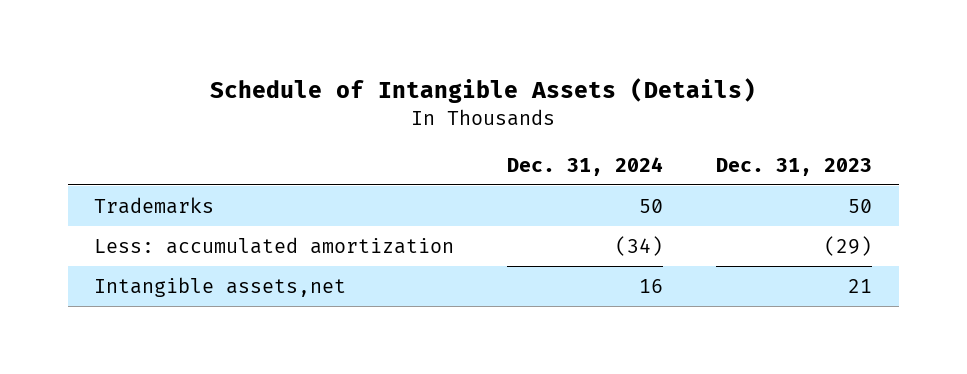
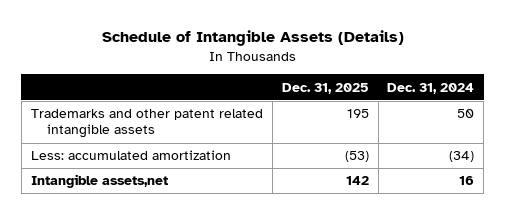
- | Dec. 31, 2024 | Dec. 31, 2023
+ | Dec. 31, 2025 | Dec. 31, 2024
- Trademarks | 50 | 50
+ Trademarks and other patent related intangible assets | 195 | 50

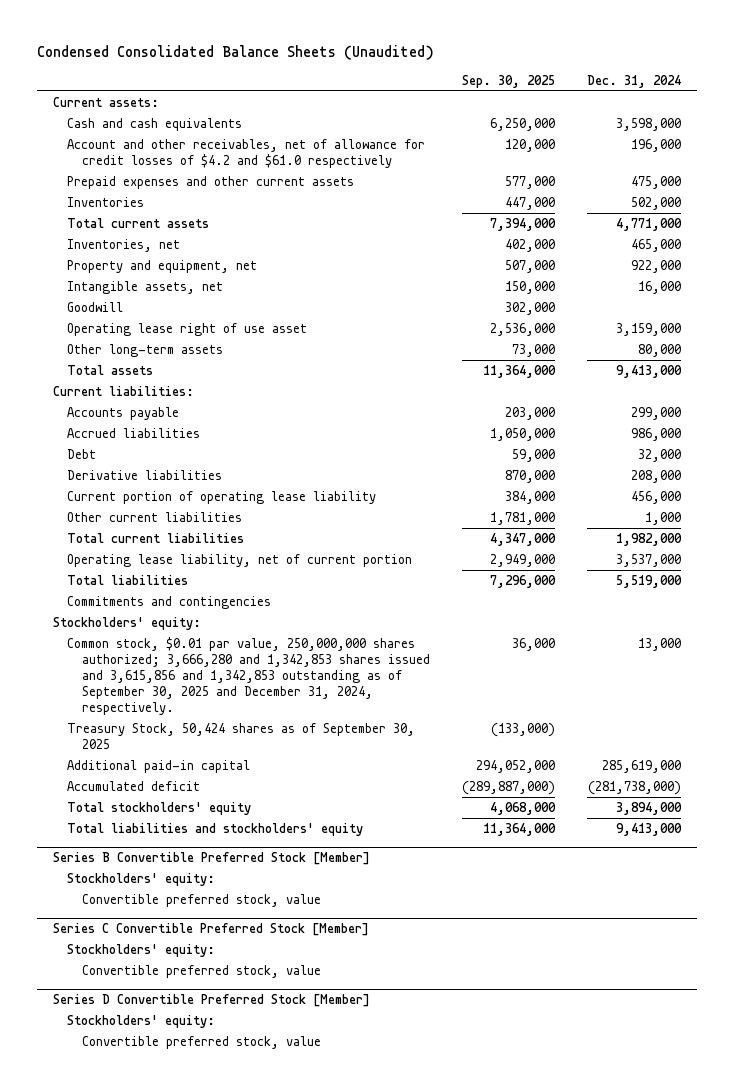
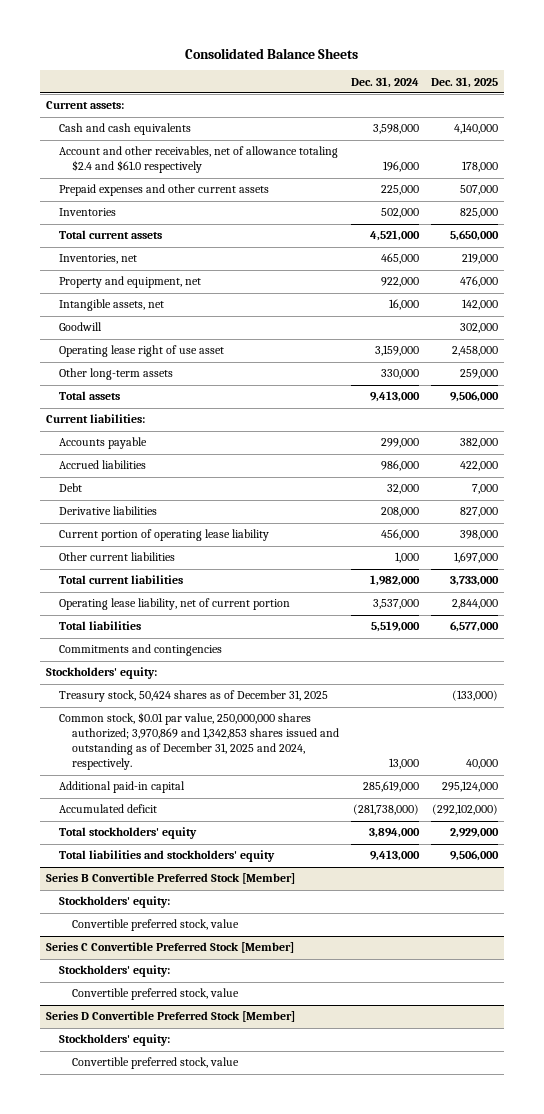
- Condensed Consolidated Balance Sheets (Unaudited)
+ Consolidated Balance Sheets
- | Sep. 30, 2025 | Dec. 31, 2024
+ | Dec. 31, 2024 | Dec. 31, 2025
- Account and other receivables, net of allowance for credit losses of $4.2 and $61.0 respectively | 120,000 | 196,000
- Prepaid expenses and other current assets | 577,000 | 475,000
+ Account and other receivables, net of allowance totaling $2.4 and $61.0 respectively | 196,000 | 178,000
+ Prepaid expenses and other current assets | 225,000 | 507,000
- Total current assets | 7,394,000 | 4,771,000
+ Total current assets | 4,521,000 | 5,650,000
- Other long-term assets | 73,000 | 80,000
+ Other long-term assets | 330,000 | 259,000
- Common stock, $0.01 par value, 250,000,000 shares authorized; 3,666,280 and 1,342,853 shares issued and 3,615,856 and 1,342,853 outstanding as of September 30, 2025 and December 31, 2024, respectively. | 36,000 | 13,000
- Treasury Stock, 50,424 shares as of September 30, 2025 | (133,000) |
+ Treasury stock, 50,424 shares as of December 31, 2025 | | (133,000)
+ Common stock, $0.01 par value, 250,000,000 shares authorized; 3,970,869 and 1,342,853 shares issued and outstanding as of December 31, 2025 and 2024, respectively. | 13,000 | 40,000

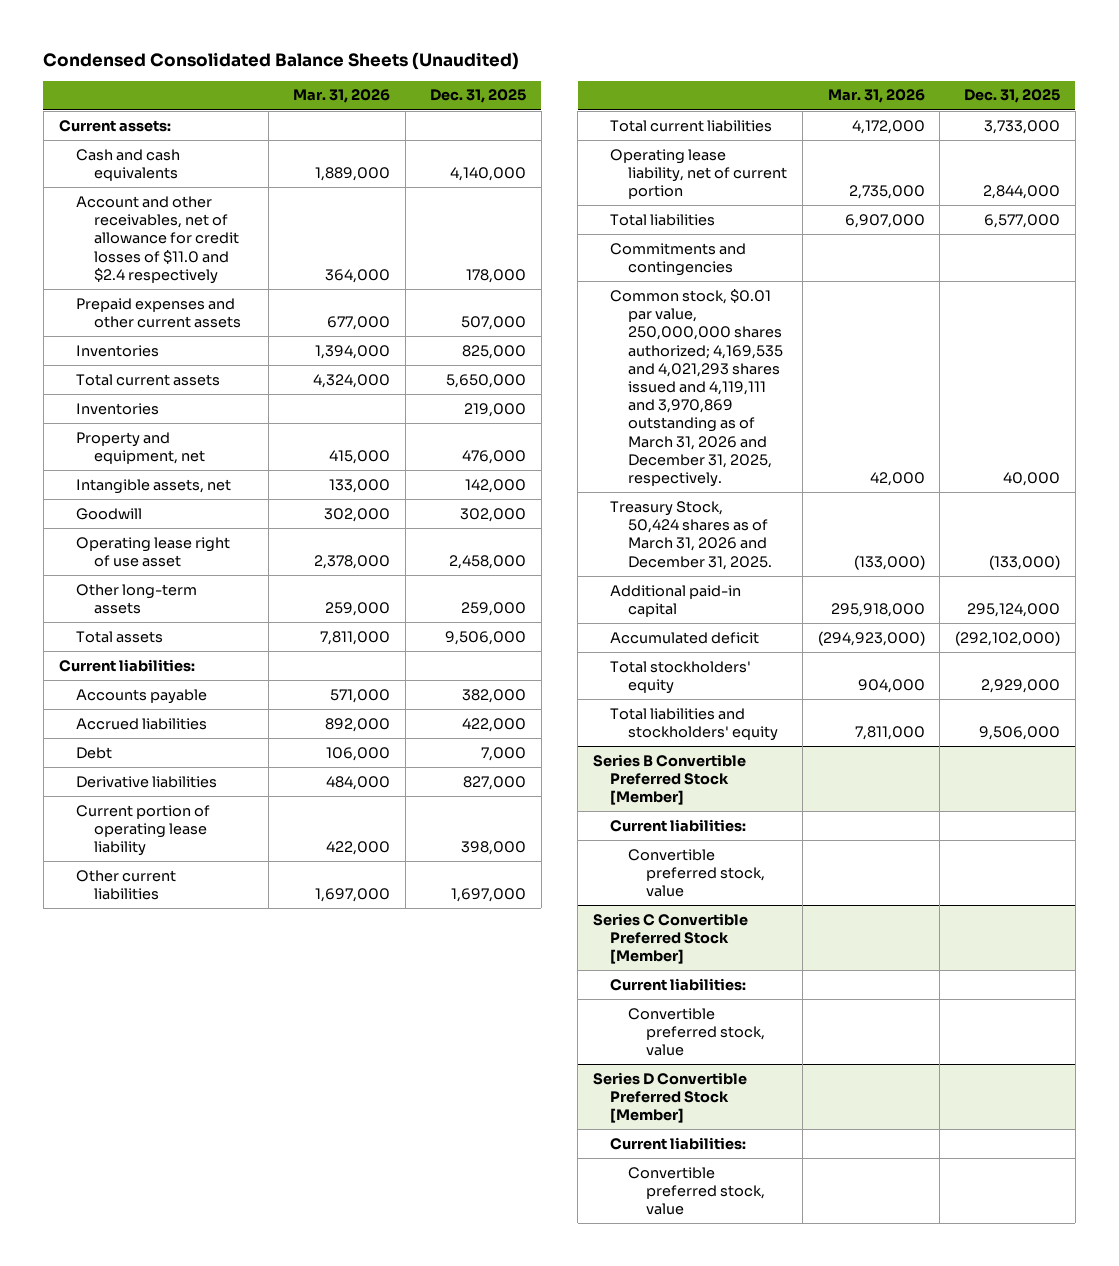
- Consolidated Balance Sheets
+ Condensed Consolidated Balance Sheets (Unaudited)
- | Dec. 31, 2024 | Dec. 31, 2025
+ | Mar. 31, 2026 | Dec. 31, 2025
- Account and other receivables, net of allowance totaling $2.4 and $61.0 respectively | 196,000 | 178,000
+ Account and other receivables, net of allowance for credit losses of $11.0 and $2.4 respectively | 364,000 | 178,000
- Inventories, net | 465,000 | 219,000
+ Inventories | | 219,000
- Stockholders' equity:
- Treasury stock, 50,424 shares as of December 31, 2025 | | (133,000)
- Common stock, $0.01 par value, 250,000,000 shares authorized; 3,970,869 and 1,342,853 shares issued and outstanding as of December 31, 2025 and 2024, respectively. | 13,000 | 40,000
+ Common stock, $0.01 par value, 250,000,000 shares authorized; 4,169,535 and 4,021,293 shares issued and 4,119,111 and 3,970,869 outstanding as of March 31, 2026 and December 31, 2025, respectively. | 42,000 | 40,000
+ Treasury Stock, 50,424 shares as of March 31, 2026 and December 31, 2025. | (133,000) | (133,000)
@ Series B Convertible Preferred Stock [Member]
- Stockholders' equity:
+ Current liabilities:
@ Series C Convertible Preferred Stock [Member]
- Stockholders' equity:
+ Current liabilities:
@ Series D Convertible Preferred Stock [Member]
- Stockholders' equity:
+ Current liabilities:

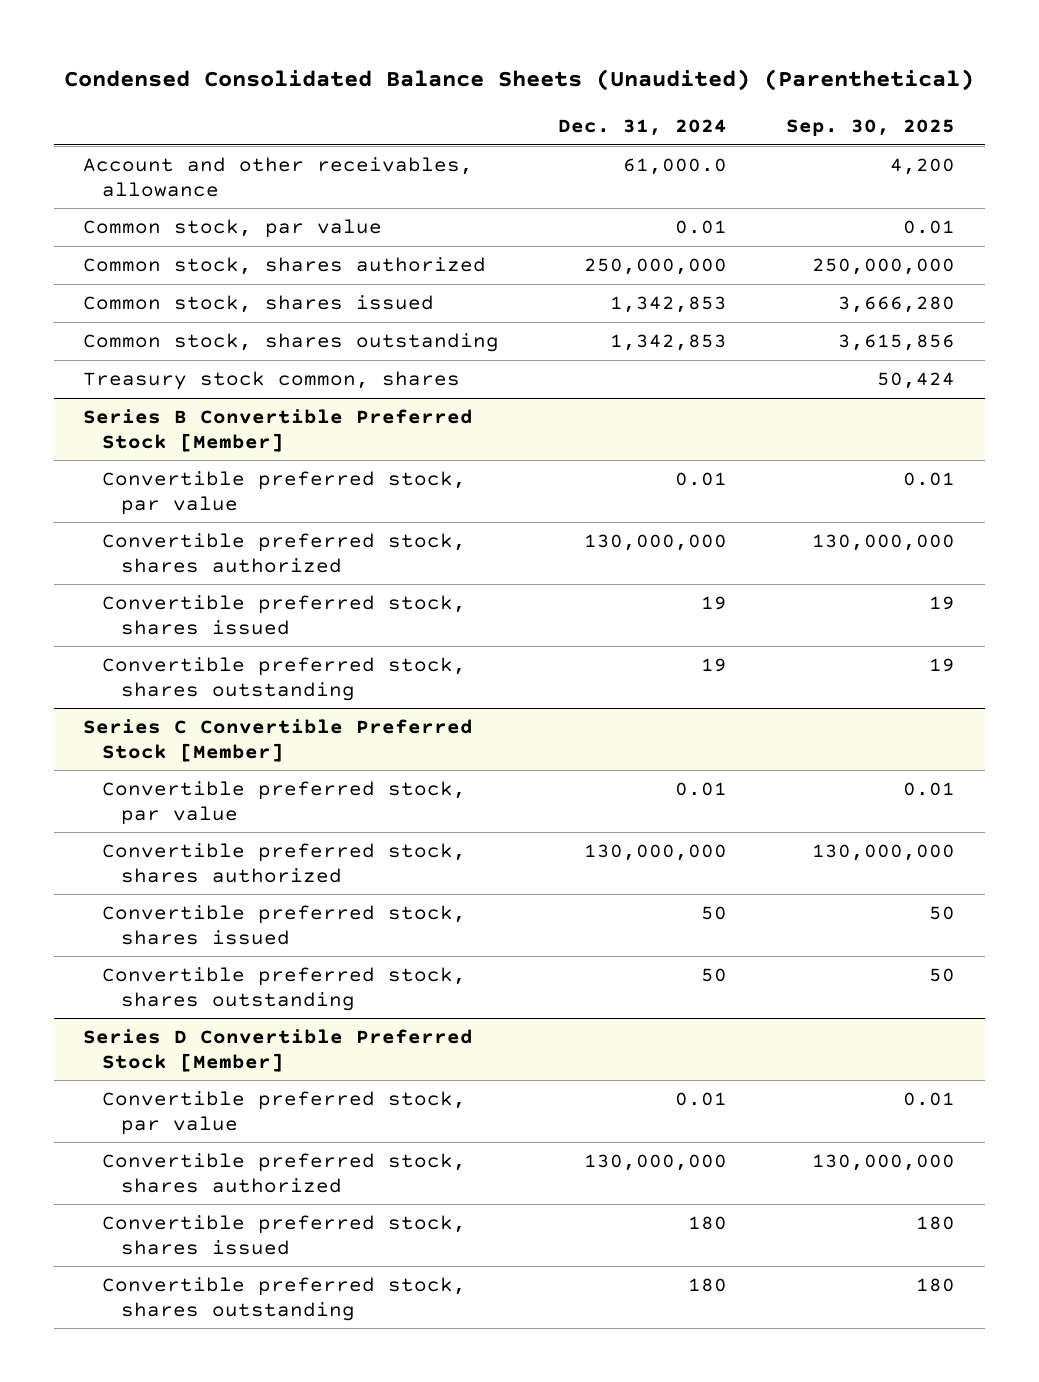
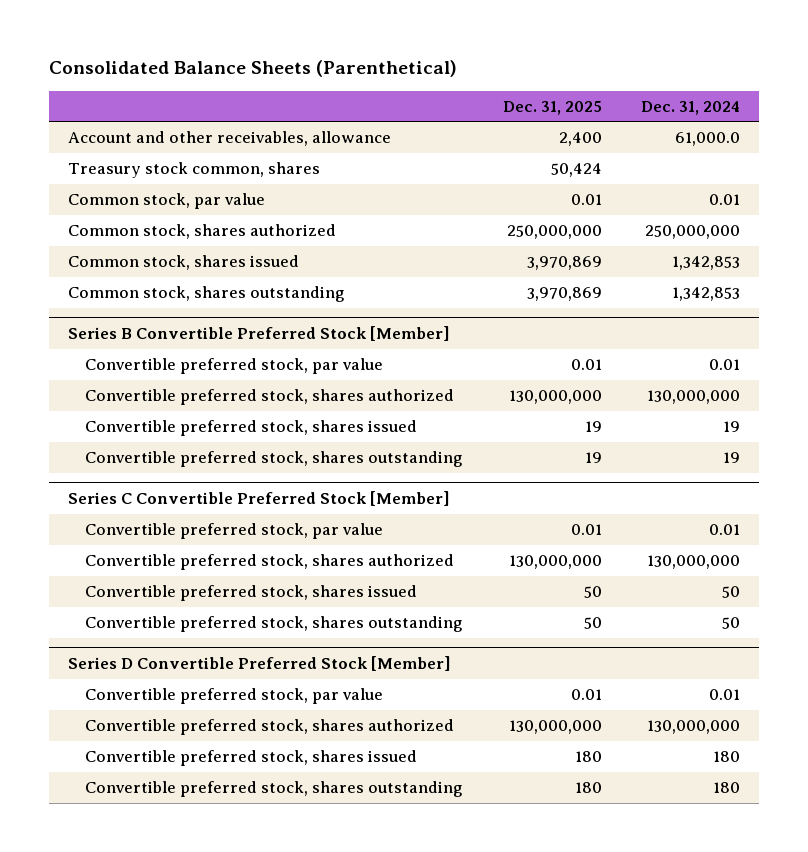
- Condensed Consolidated Balance Sheets (Unaudited) (Parenthetical)
+ Consolidated Balance Sheets (Parenthetical)
- | Dec. 31, 2024 | Sep. 30, 2025
+ | Dec. 31, 2025 | Dec. 31, 2024
moved up: Treasury stock common, shares | 50,424 |

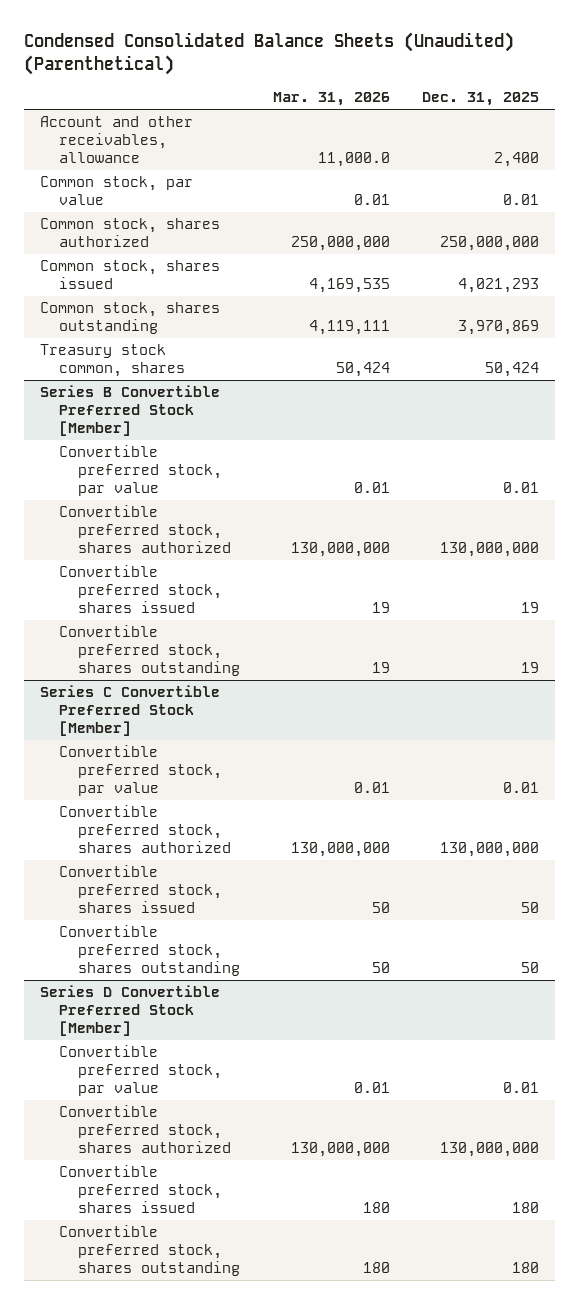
- Consolidated Balance Sheets (Parenthetical)
+ Condensed Consolidated Balance Sheets (Unaudited) (Parenthetical)
- | Dec. 31, 2025 | Dec. 31, 2024
+ | Mar. 31, 2026 | Dec. 31, 2025
- Common stock, shares issued | 3,970,869 | 1,342,853
+ Common stock, shares issued | 4,169,535 | 4,021,293
moved down: Treasury stock common, shares | 50,424 | 50,424

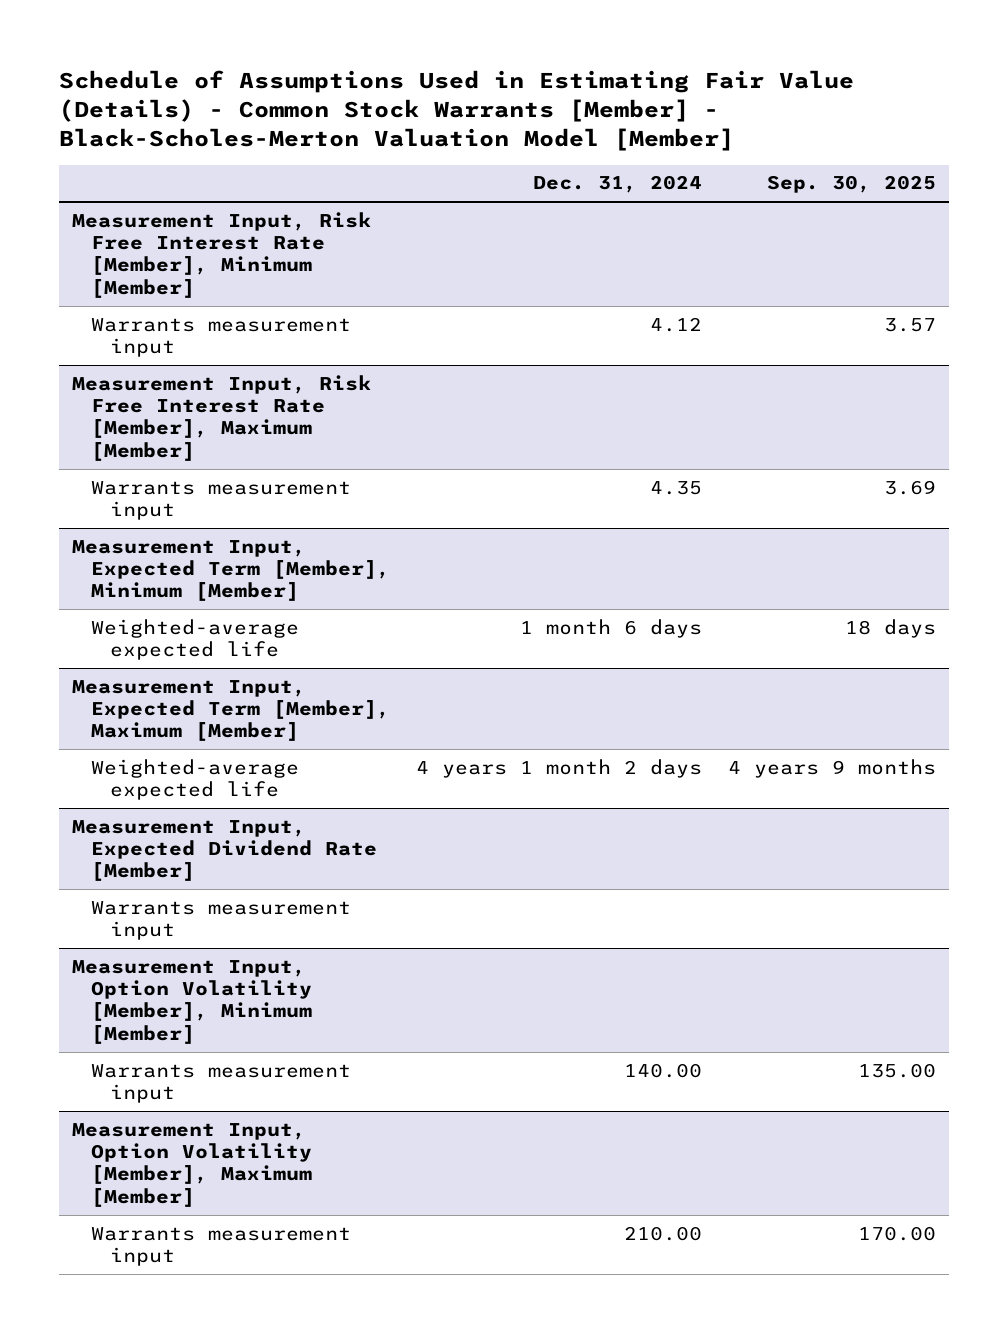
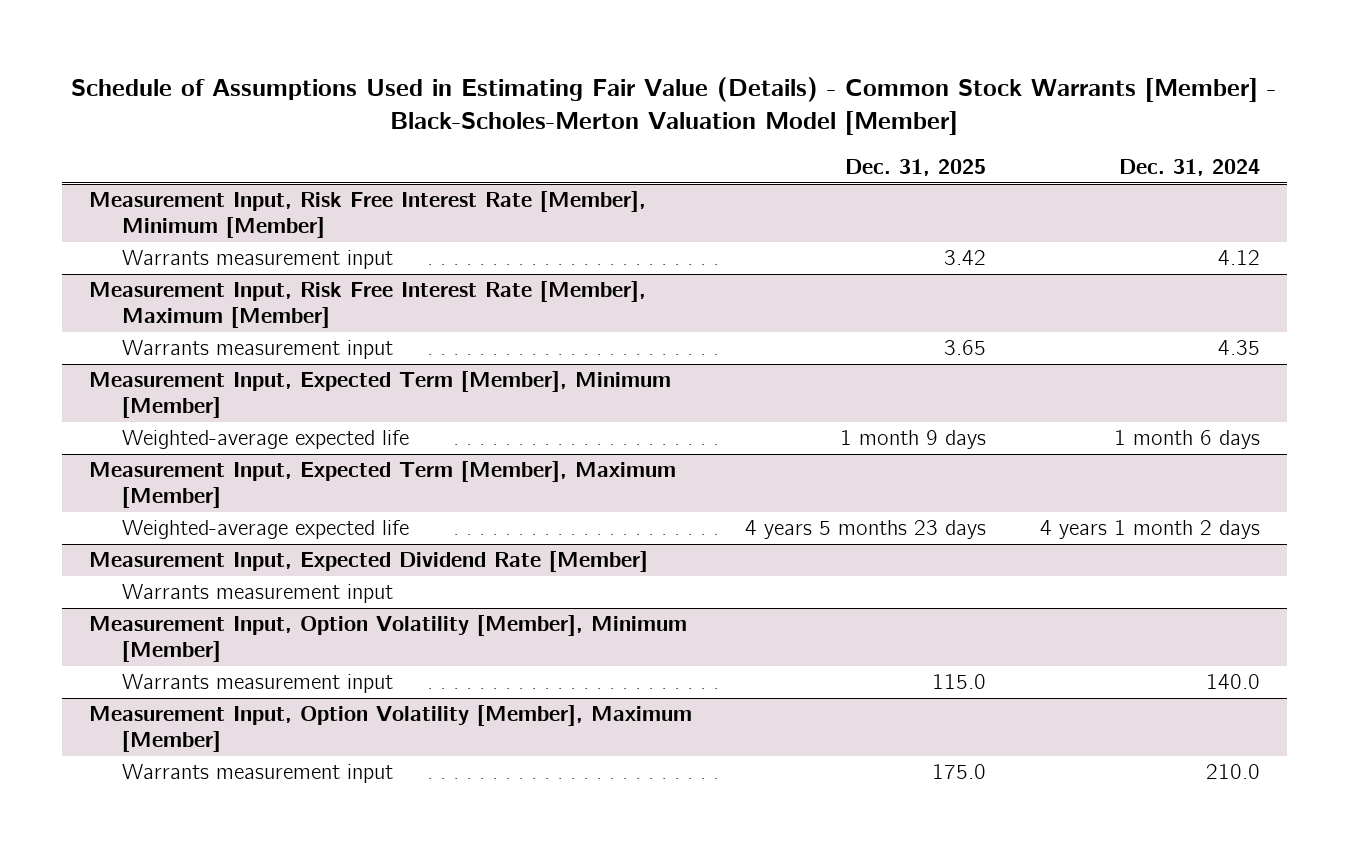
- | Dec. 31, 2024 | Sep. 30, 2025
+ | Dec. 31, 2025 | Dec. 31, 2024
@ Measurement Input, Option Volatility [Member], Minimum [Member]
- Warrants measurement input | 140.00 | 135.00
+ Warrants measurement input | 115.0 | 140.0
@ Measurement Input, Option Volatility [Member], Maximum [Member]
- Warrants measurement input | 210.00 | 170.00
+ Warrants measurement input | 175.0 | 210.0

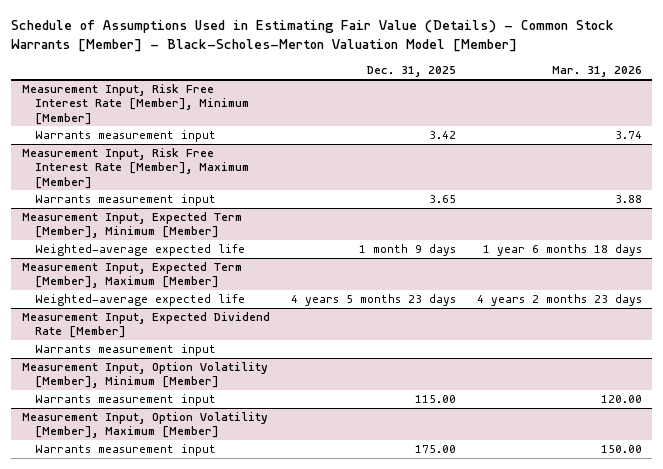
- | Dec. 31, 2025 | Dec. 31, 2024
+ | Dec. 31, 2025 | Mar. 31, 2026
@ Measurement Input, Option Volatility [Member], Minimum [Member]
- Warrants measurement input | 115.0 | 140.0
+ Warrants measurement input | 115.00 | 120.00
@ Measurement Input, Option Volatility [Member], Maximum [Member]
- Warrants measurement input | 175.0 | 210.0
+ Warrants measurement input | 175.00 | 150.00

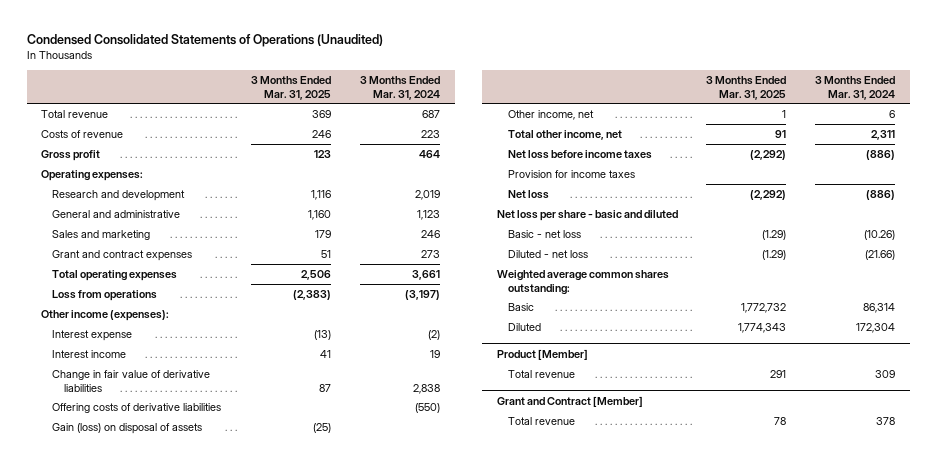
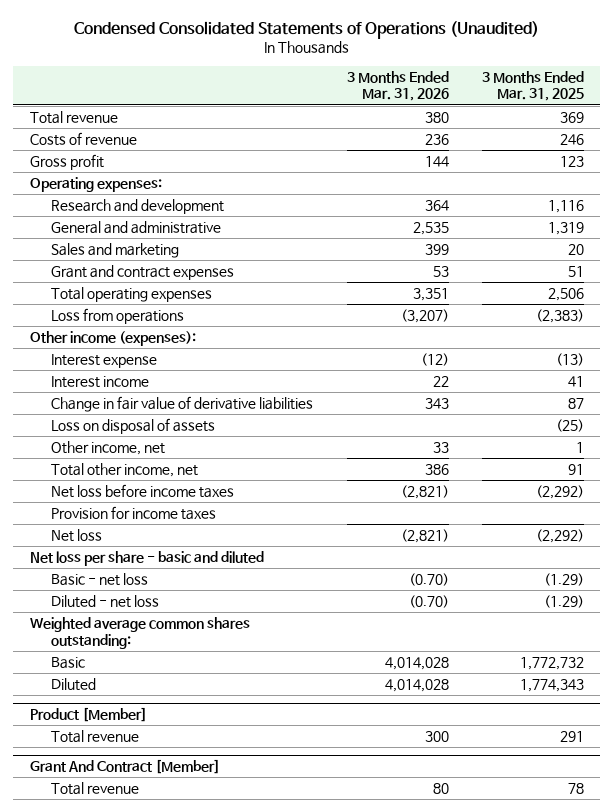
- | 3 Months Ended Mar. 31, 2025 | 3 Months Ended Mar. 31, 2024
+ | 3 Months Ended Mar. 31, 2026 | 3 Months Ended Mar. 31, 2025
- General and administrative | 1,160 | 1,123
- Sales and marketing | 179 | 246
+ General and administrative | 2,535 | 1,319
+ Sales and marketing | 399 | 20
- Offering costs of derivative liabilities | | (550)
- Gain (loss) on disposal of assets | (25) |
+ Loss on disposal of assets | | (25)
- Grant and Contract [Member]
+ Grant And Contract [Member]

